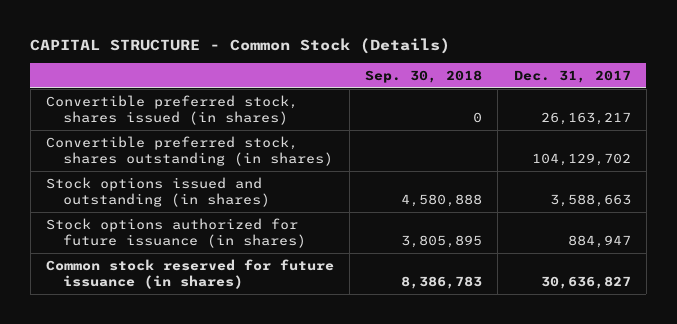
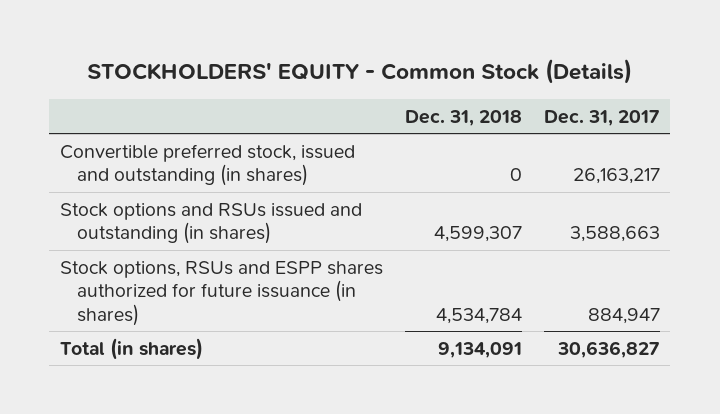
- CAPITAL STRUCTURE - Common Stock (Details)
+ STOCKHOLDERS' EQUITY - Common Stock (Details)
- | Sep. 30, 2018 | Dec. 31, 2017
+ | Dec. 31, 2018 | Dec. 31, 2017
- Convertible preferred stock, shares issued (in shares) | 0 | 26,163,217
- Convertible preferred stock, shares outstanding (in shares) | | 104,129,702
- Stock options issued and outstanding (in shares) | 4,580,888 | 3,588,663
- Stock options authorized for future issuance (in shares) | 3,805,895 | 884,947
- Common stock reserved for future issuance (in shares) | 8,386,783 | 30,636,827
+ Convertible preferred stock, issued and outstanding (in shares) | 0 | 26,163,217
+ Stock options and RSUs issued and outstanding (in shares) | 4,599,307 | 3,588,663
+ Stock options, RSUs and ESPP shares authorized for future issuance (in shares) | 4,534,784 | 884,947
+ Total (in shares) | 9,134,091 | 30,636,827

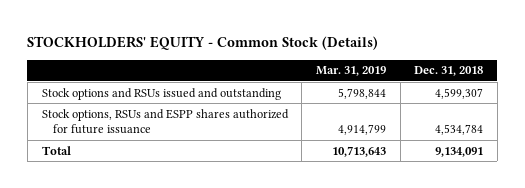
- | Dec. 31, 2018 | Dec. 31, 2017
+ | Mar. 31, 2019 | Dec. 31, 2018
- Convertible preferred stock, issued and outstanding (in shares) | 0 | 26,163,217
- Stock options and RSUs issued and outstanding (in shares) | 4,599,307 | 3,588,663
- Stock options, RSUs and ESPP shares authorized for future issuance (in shares) | 4,534,784 | 884,947
- Total (in shares) | 9,134,091 | 30,636,827
+ Stock options and RSUs issued and outstanding | 5,798,844 | 4,599,307
+ Stock options, RSUs and ESPP shares authorized for future issuance | 4,914,799 | 4,534,784
+ Total | 10,713,643 | 9,134,091

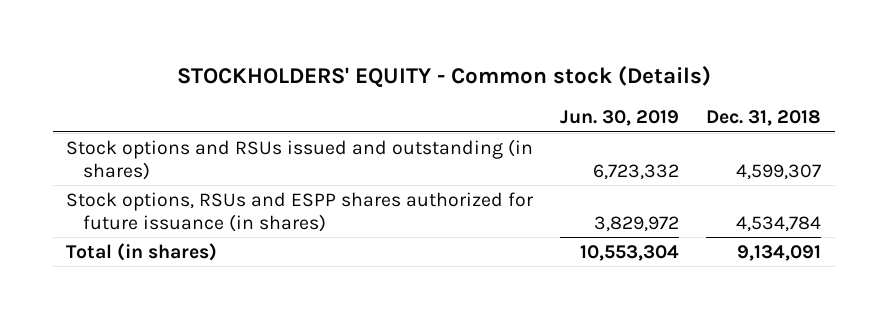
- STOCKHOLDERS' EQUITY - Common Stock (Details)
+ STOCKHOLDERS' EQUITY - Common stock (Details)
- | Mar. 31, 2019 | Dec. 31, 2018
+ | Jun. 30, 2019 | Dec. 31, 2018
- Stock options and RSUs issued and outstanding | 5,798,844 | 4,599,307
- Stock options, RSUs and ESPP shares authorized for future issuance | 4,914,799 | 4,534,784
- Total | 10,713,643 | 9,134,091
+ Stock options and RSUs issued and outstanding (in shares) | 6,723,332 | 4,599,307
+ Stock options, RSUs and ESPP shares authorized for future issuance (in shares) | 3,829,972 | 4,534,784
+ Total (in shares) | 10,553,304 | 9,134,091

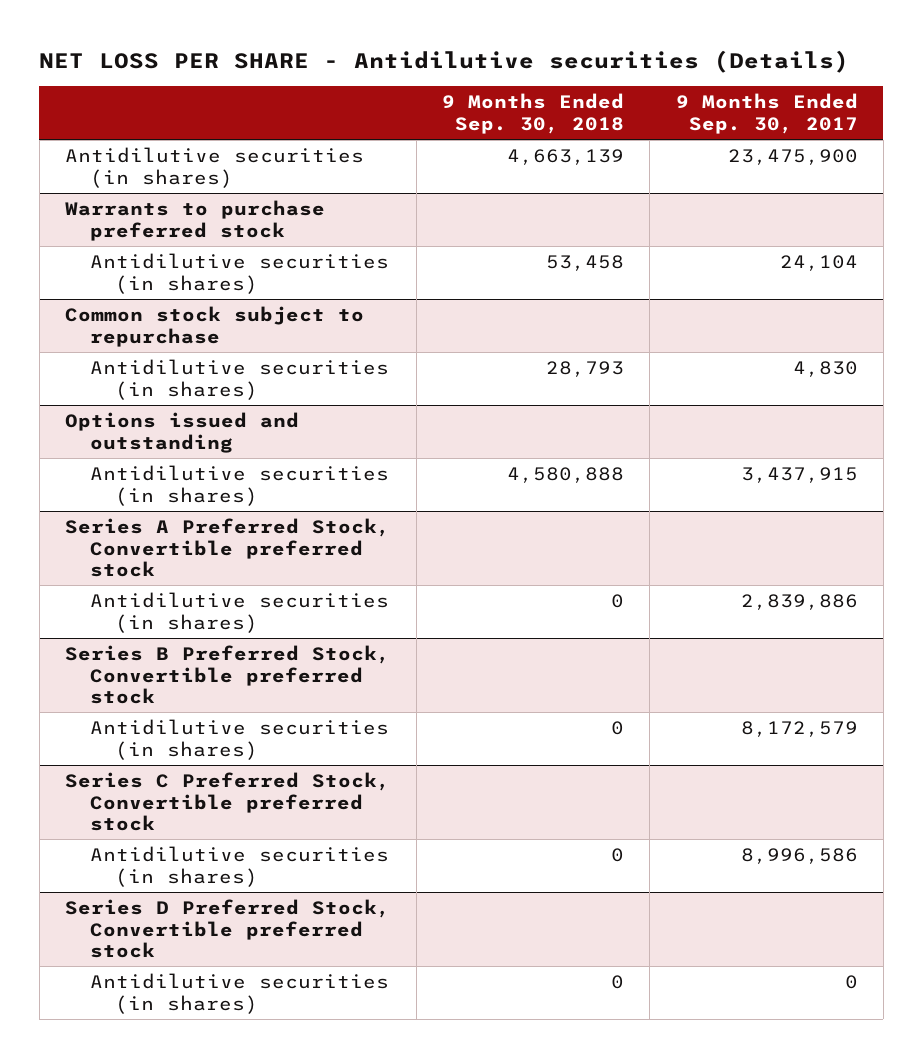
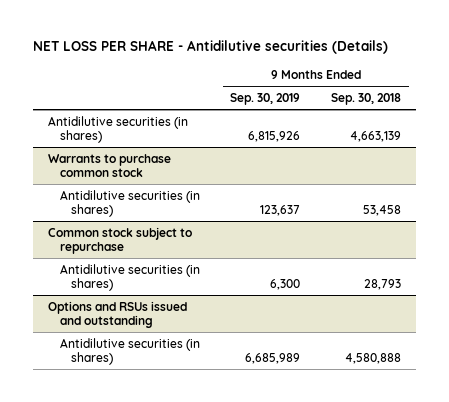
- | 9 Months Ended Sep. 30, 2018 | 9 Months Ended Sep. 30, 2017
+ | 9 Months Ended Sep. 30, 2019 | 9 Months Ended Sep. 30, 2018
- Warrants to purchase preferred stock
+ Warrants to purchase common stock
- Options issued and outstanding
+ Options and RSUs issued and outstanding
- Series A Preferred Stock, Convertible preferred stock
- Antidilutive securities (in shares) | 0 | 2,839,886
- Series B Preferred Stock, Convertible preferred stock
- Antidilutive securities (in shares) | 0 | 8,172,579
- Series C Preferred Stock, Convertible preferred stock
- Antidilutive securities (in shares) | 0 | 8,996,586
- Series D Preferred Stock, Convertible preferred stock
- Antidilutive securities (in shares) | 0 | 0

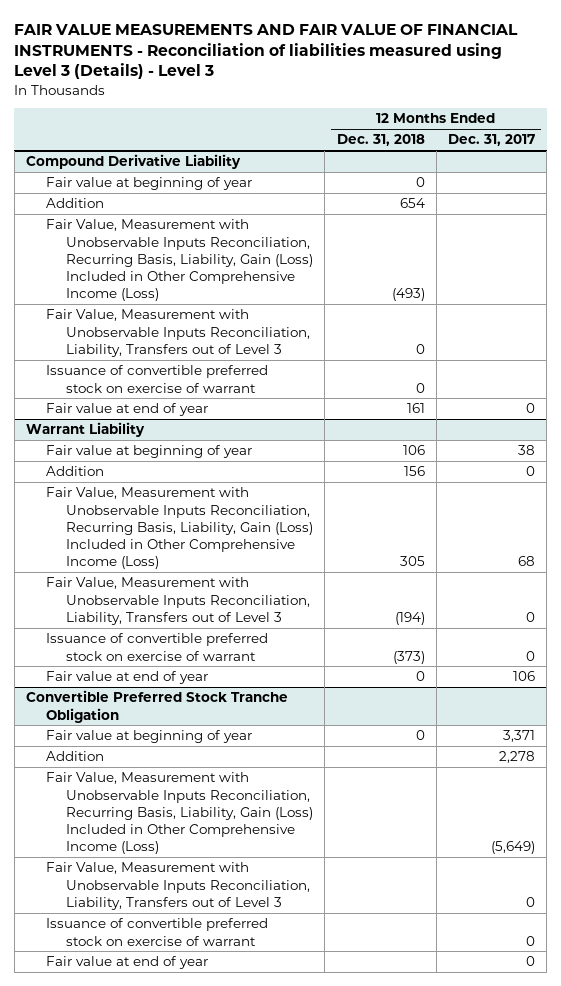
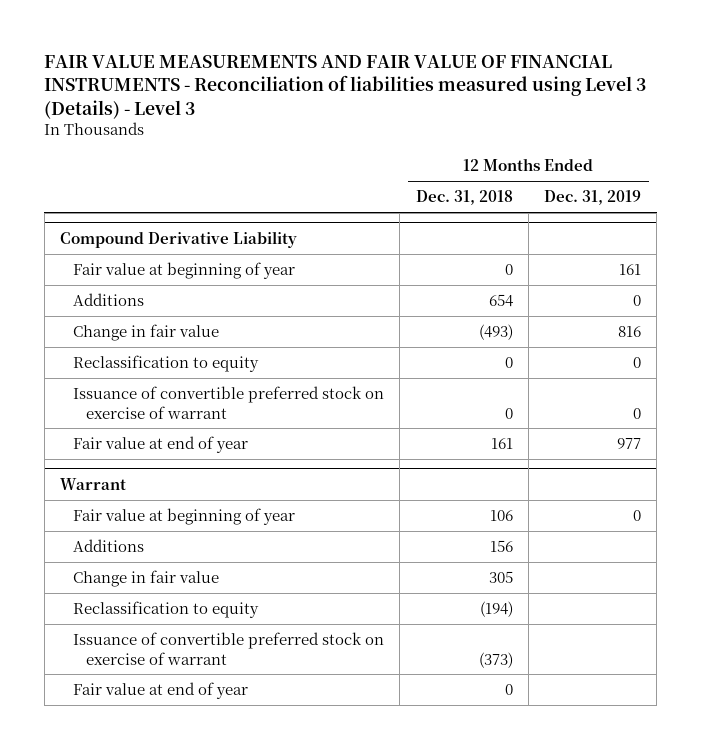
- | 12 Months Ended Dec. 31, 2018 | 12 Months Ended Dec. 31, 2017
+ | 12 Months Ended Dec. 31, 2018 | 12 Months Ended Dec. 31, 2019
@ Compound Derivative Liability
- Addition | 654 |
- Fair Value, Measurement with Unobservable Inputs Reconciliation, Recurring Basis, Liability, Gain (Loss) Included in Other Comprehensive Income (Loss) | (493) |
- Fair Value, Measurement with Unobservable Inputs Reconciliation, Liability, Transfers out of Level 3 | 0 |
+ Additions | 654 | 0
+ Change in fair value | (493) | 816
+ Reclassification to equity | 0 | 0
- Warrant Liability
+ Warrant
- Addition | 156 | 0
- Fair Value, Measurement with Unobservable Inputs Reconciliation, Recurring Basis, Liability, Gain (Loss) Included in Other Comprehensive Income (Loss) | 305 | 68
- Fair Value, Measurement with Unobservable Inputs Reconciliation, Liability, Transfers out of Level 3 | (194) | 0
+ Additions | 156 |
+ Change in fair value | 305 |
+ Reclassification to equity | (194) |
- Convertible Preferred Stock Tranche Obligation
- Fair value at beginning of year | 0 | 3,371
- Addition | | 2,278
- Fair Value, Measurement with Unobservable Inputs Reconciliation, Recurring Basis, Liability, Gain (Loss) Included in Other Comprehensive Income (Loss) | | (5,649)
- Fair Value, Measurement with Unobservable Inputs Reconciliation, Liability, Transfers out of Level 3 | | 0
- Issuance of convertible preferred stock on exercise of warrant | | 0
- Fair value at end of year | | 0

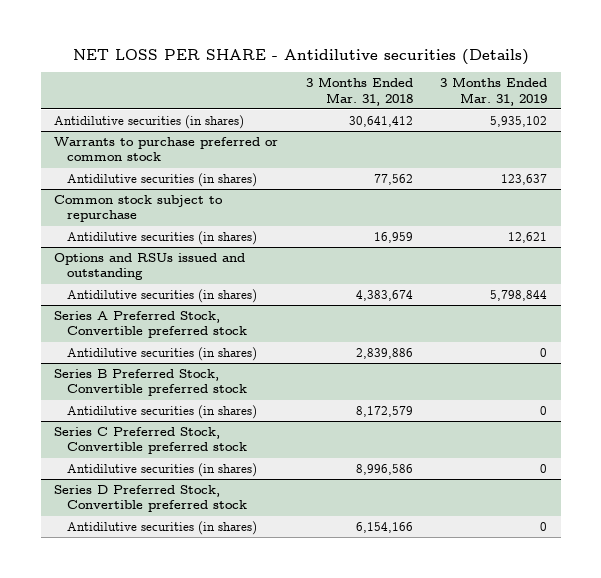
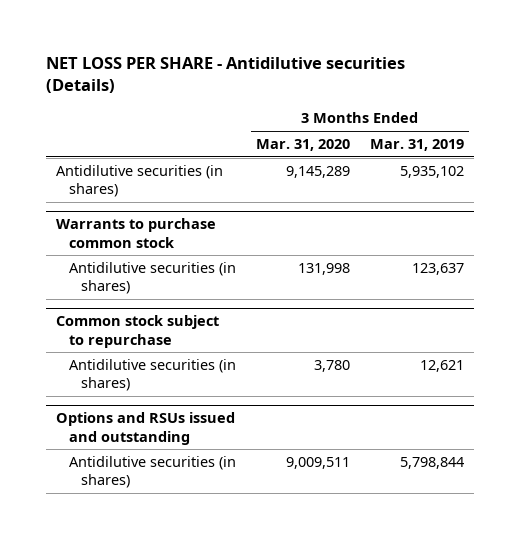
- | 3 Months Ended Mar. 31, 2018 | 3 Months Ended Mar. 31, 2019
+ | 3 Months Ended Mar. 31, 2020 | 3 Months Ended Mar. 31, 2019
- Warrants to purchase preferred or common stock
+ Warrants to purchase common stock
- Series A Preferred Stock, Convertible preferred stock
- Antidilutive securities (in shares) | 2,839,886 | 0
- Series B Preferred Stock, Convertible preferred stock
- Antidilutive securities (in shares) | 8,172,579 | 0
- Series C Preferred Stock, Convertible preferred stock
- Antidilutive securities (in shares) | 8,996,586 | 0
- Series D Preferred Stock, Convertible preferred stock
- Antidilutive securities (in shares) | 6,154,166 | 0

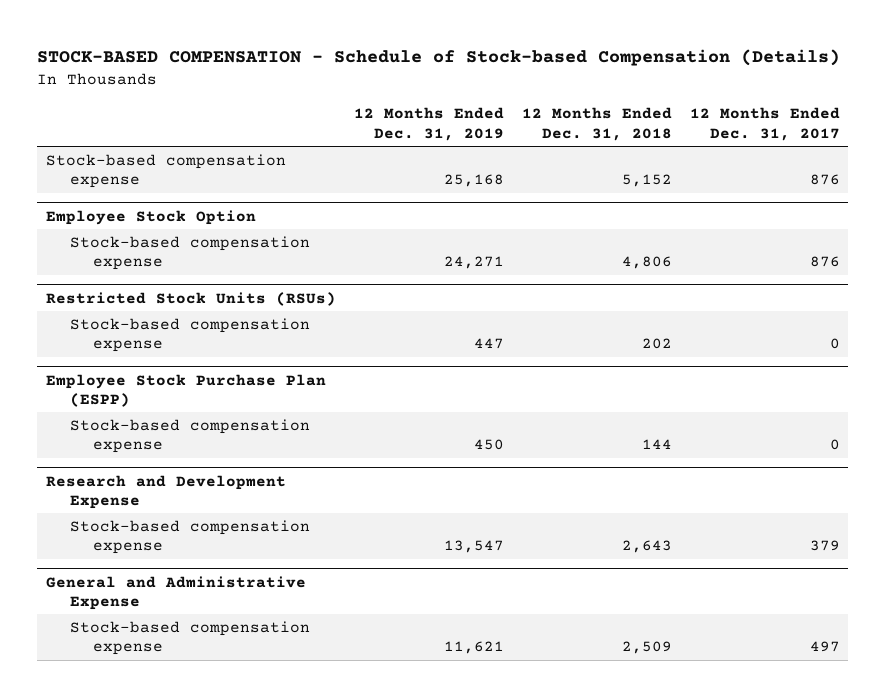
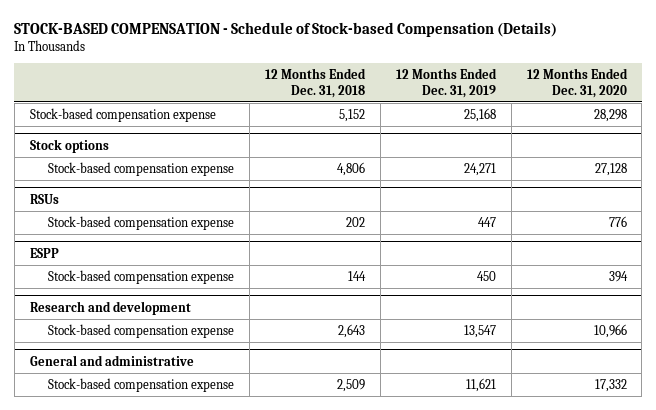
- | 12 Months Ended Dec. 31, 2019 | 12 Months Ended Dec. 31, 2018 | 12 Months Ended Dec. 31, 2017
+ | 12 Months Ended Dec. 31, 2018 | 12 Months Ended Dec. 31, 2019 | 12 Months Ended Dec. 31, 2020
- Employee Stock Option
+ Stock options
- Restricted Stock Units (RSUs)
+ RSUs
- Employee Stock Purchase Plan (ESPP)
+ ESPP
- Research and Development Expense
+ Research and development
- General and Administrative Expense
+ General and administrative

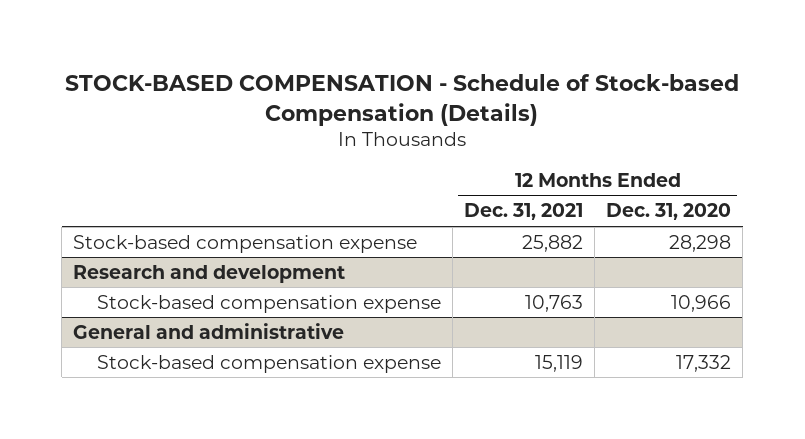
- | 12 Months Ended Dec. 31, 2018 | 12 Months Ended Dec. 31, 2019 | 12 Months Ended Dec. 31, 2020
+ | 12 Months Ended Dec. 31, 2021 | 12 Months Ended Dec. 31, 2020
- Stock options
- Stock-based compensation expense | 4,806 | 24,271 | 27,128
- RSUs
- Stock-based compensation expense | 202 | 447 | 776
- ESPP
- Stock-based compensation expense | 144 | 450 | 394

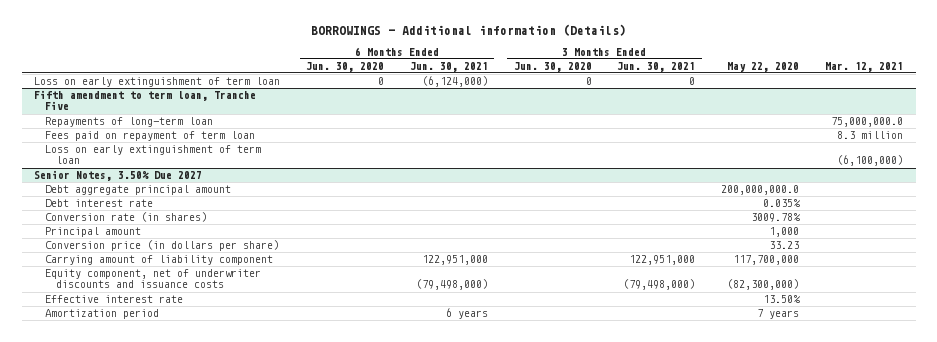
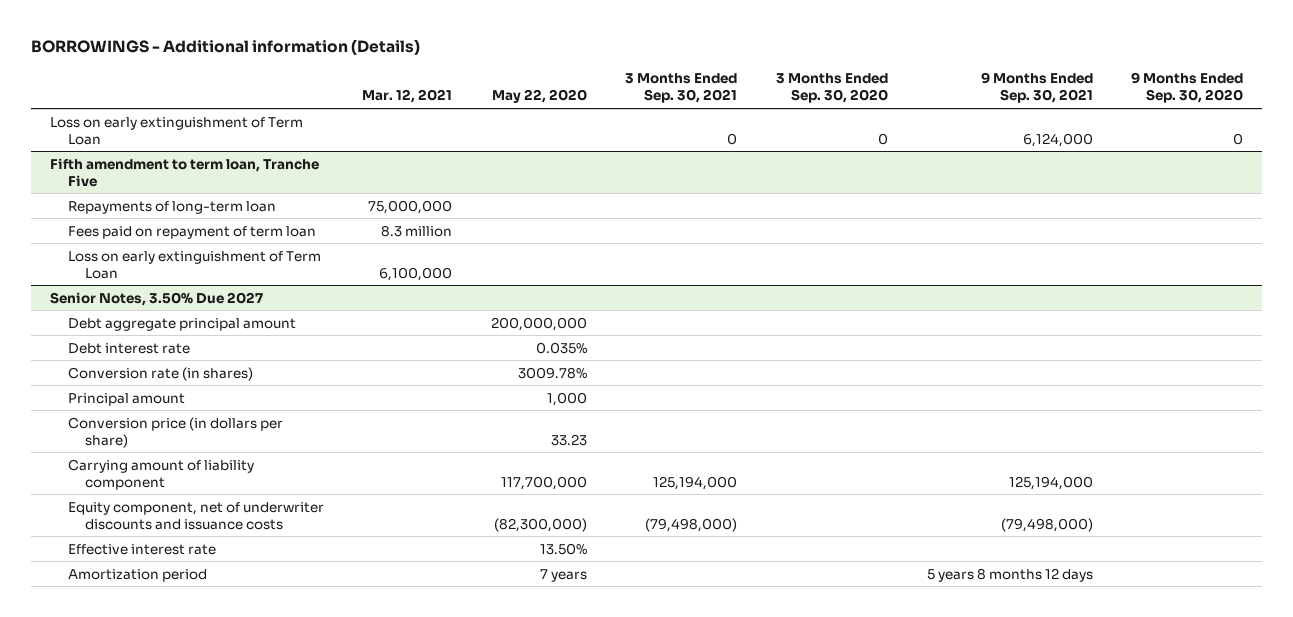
- | 6 Months Ended Jun. 30, 2020 | 6 Months Ended Jun. 30, 2021 | 3 Months Ended Jun. 30, 2020 | 3 Months Ended Jun. 30, 2021 | May 22, 2020 | Mar. 12, 2021
+ | Mar. 12, 2021 | May 22, 2020 | 3 Months Ended Sep. 30, 2021 | 3 Months Ended Sep. 30, 2020 | 9 Months Ended Sep. 30, 2021 | 9 Months Ended Sep. 30, 2020
- Loss on early extinguishment of term loan | 0 | (6,124,000) | 0 | 0 | |
+ Loss on early extinguishment of Term Loan | | | 0 | 0 | 6,124,000 | 0
@ Fifth amendment to term loan, Tranche Five
- Repayments of long-term loan | | | | | | 75,000,000.0
+ Repayments of long-term loan | 75,000,000 | | | | |
- Loss on early extinguishment of term loan | | | | | | (6,100,000)
+ Loss on early extinguishment of Term Loan | 6,100,000 | | | | |
@ Senior Notes, 3.50% Due 2027
- Debt aggregate principal amount | | | | | 200,000,000.0 |
+ Debt aggregate principal amount | | 200,000,000 | | | |

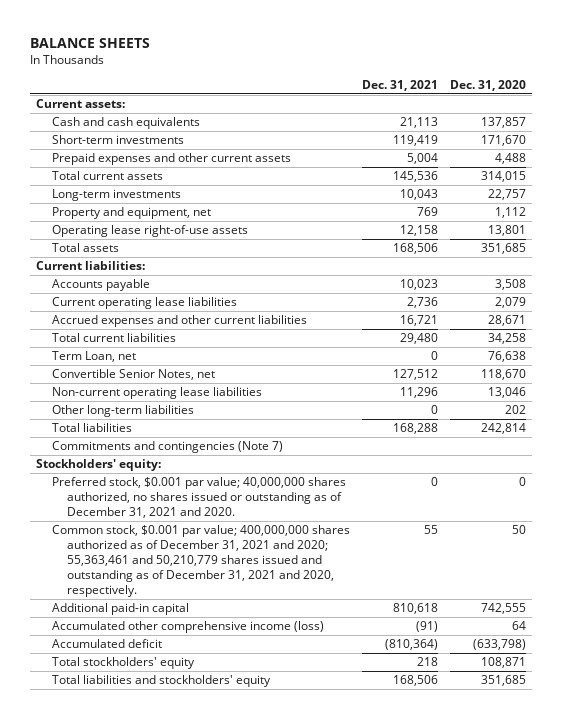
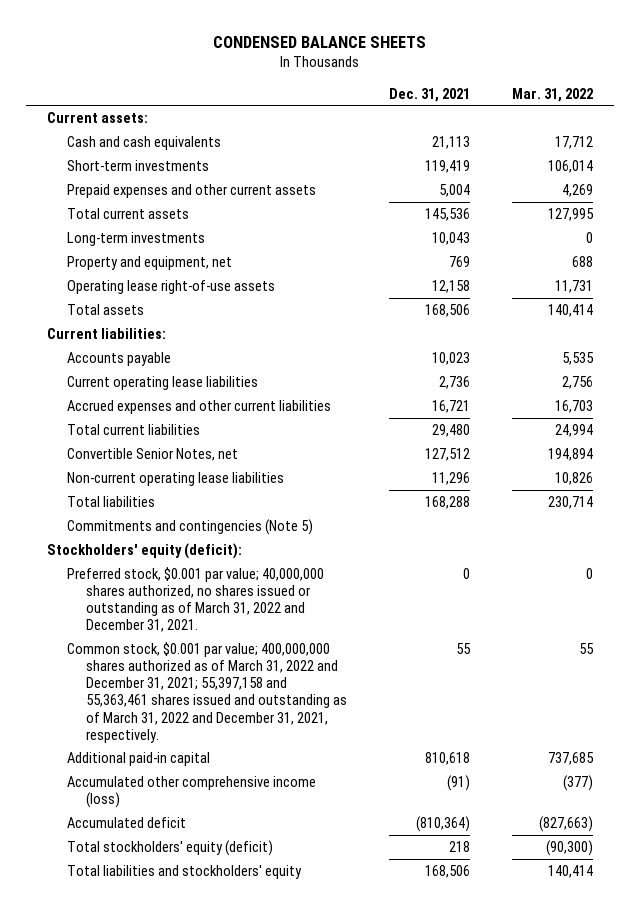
- BALANCE SHEETS
+ CONDENSED BALANCE SHEETS
- | Dec. 31, 2021 | Dec. 31, 2020
+ | Dec. 31, 2021 | Mar. 31, 2022
- Term Loan, net | 0 | 76,638
- Other long-term liabilities | 0 | 202
- Commitments and contingencies (Note 7)
- Stockholders' equity:
- Preferred stock, $0.001 par value; 40,000,000 shares authorized, no shares issued or outstanding as of December 31, 2021 and 2020. | 0 | 0
- Common stock, $0.001 par value; 400,000,000 shares authorized as of December 31, 2021 and 2020; 55,363,461 and 50,210,779 shares issued and outstanding as of December 31, 2021 and 2020, respectively. | 55 | 50
+ Commitments and contingencies (Note 5)
+ Stockholders' equity (deficit):
+ Preferred stock, $0.001 par value; 40,000,000 shares authorized, no shares issued or outstanding as of March 31, 2022 and December 31, 2021. | 0 | 0
+ Common stock, $0.001 par value; 400,000,000 shares authorized as of March 31, 2022 and December 31, 2021; 55,397,158 and 55,363,461 shares issued and outstanding as of March 31, 2022 and December 31, 2021, respectively. | 55 | 55
- Total stockholders' equity | 218 | 108,871
+ Total stockholders' equity (deficit) | 218 | (90,300)

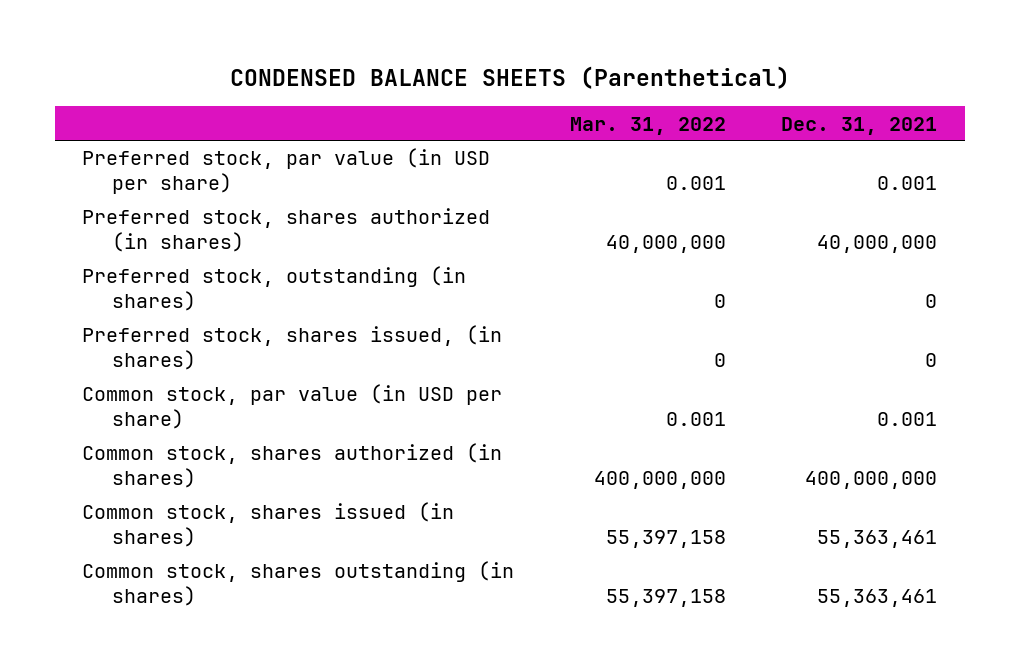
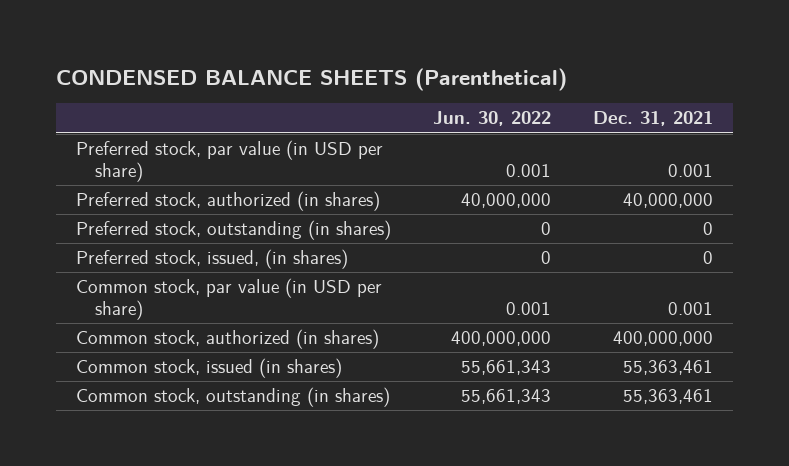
- | Mar. 31, 2022 | Dec. 31, 2021
+ | Jun. 30, 2022 | Dec. 31, 2021
- Preferred stock, shares authorized (in shares) | 40,000,000 | 40,000,000
+ Preferred stock, authorized (in shares) | 40,000,000 | 40,000,000
- Preferred stock, shares issued, (in shares) | 0 | 0
+ Preferred stock, issued, (in shares) | 0 | 0
- Common stock, shares authorized (in shares) | 400,000,000 | 400,000,000
- Common stock, shares issued (in shares) | 55,397,158 | 55,363,461
- Common stock, shares outstanding (in shares) | 55,397,158 | 55,363,461
+ Common stock, authorized (in shares) | 400,000,000 | 400,000,000
+ Common stock, issued (in shares) | 55,661,343 | 55,363,461
+ Common stock, outstanding (in shares) | 55,661,343 | 55,363,461

